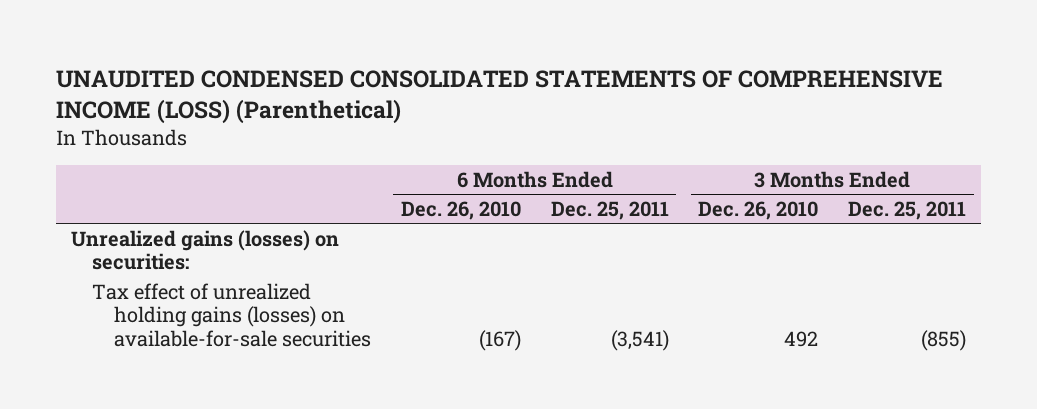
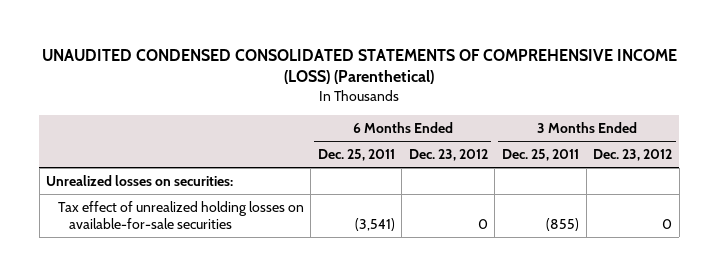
- | 6 Months Ended Dec. 26, 2010 | 6 Months Ended Dec. 25, 2011 | 3 Months Ended Dec. 26, 2010 | 3 Months Ended Dec. 25, 2011
+ | 6 Months Ended Dec. 25, 2011 | 6 Months Ended Dec. 23, 2012 | 3 Months Ended Dec. 25, 2011 | 3 Months Ended Dec. 23, 2012
- Unrealized gains (losses) on securities:
- Tax effect of unrealized holding gains (losses) on available-for-sale securities | (167) | (3,541) | 492 | (855)
+ Unrealized losses on securities:
+ Tax effect of unrealized holding losses on available-for-sale securities | (3,541) | 0 | (855) | 0

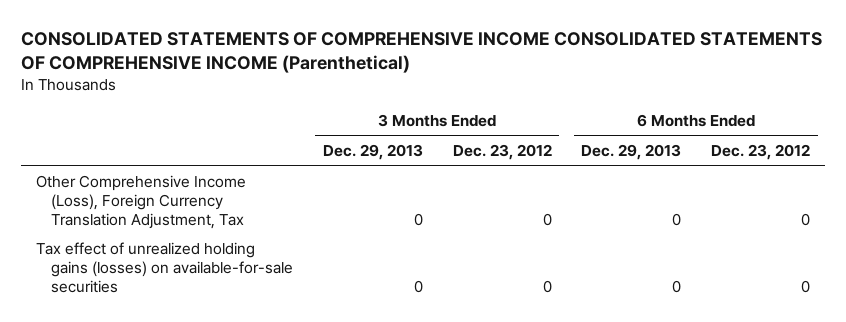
- UNAUDITED CONDENSED CONSOLIDATED STATEMENTS OF COMPREHENSIVE INCOME (LOSS) (Parenthetical)
+ CONSOLIDATED STATEMENTS OF COMPREHENSIVE INCOME CONSOLIDATED STATEMENTS OF COMPREHENSIVE INCOME (Parenthetical)
- | 6 Months Ended Dec. 25, 2011 | 6 Months Ended Dec. 23, 2012 | 3 Months Ended Dec. 25, 2011 | 3 Months Ended Dec. 23, 2012
+ | 3 Months Ended Dec. 29, 2013 | 3 Months Ended Dec. 23, 2012 | 6 Months Ended Dec. 29, 2013 | 6 Months Ended Dec. 23, 2012
- Unrealized losses on securities:
- Tax effect of unrealized holding losses on available-for-sale securities | (3,541) | 0 | (855) | 0
+ Other Comprehensive Income (Loss), Foreign Currency Translation Adjustment, Tax | 0 | 0 | 0 | 0
+ Tax effect of unrealized holding gains (losses) on available-for-sale securities | 0 | 0 | 0 | 0

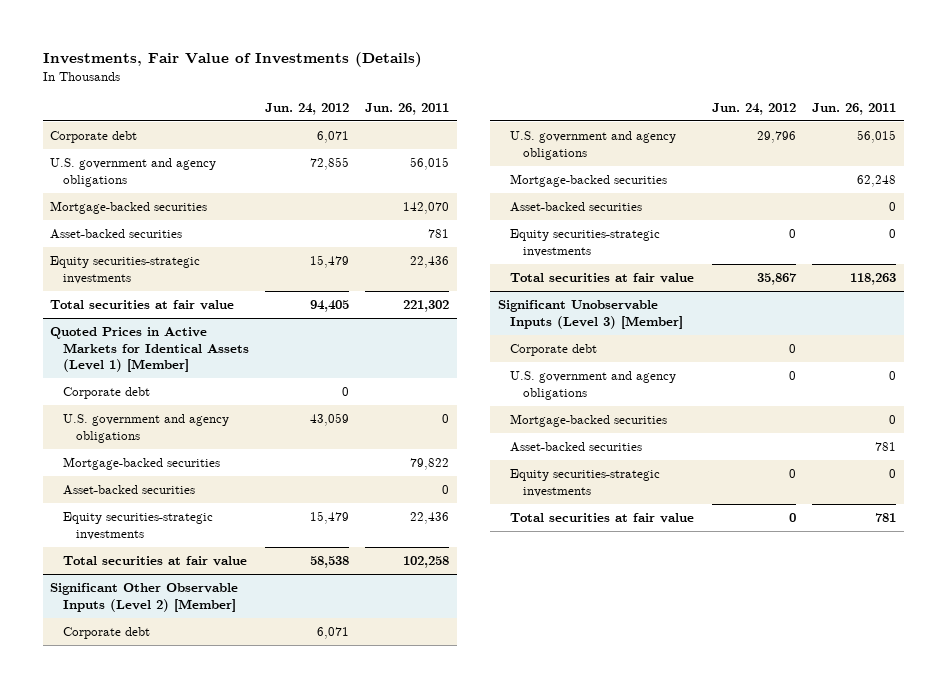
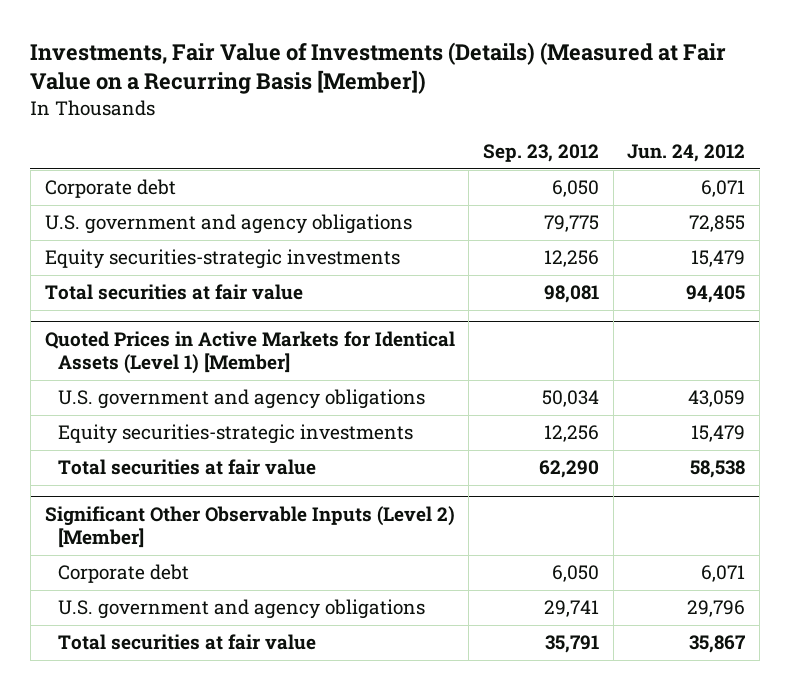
- Investments, Fair Value of Investments (Details)
+ Investments, Fair Value of Investments (Details) (Measured at Fair Value on a Recurring Basis [Member])
- | Jun. 24, 2012 | Jun. 26, 2011
+ | Sep. 23, 2012 | Jun. 24, 2012
- Mortgage-backed securities | | 142,070
- Asset-backed securities | | 781
@ Quoted Prices in Active Markets for Identical Assets (Level 1) [Member]
- Corporate debt | 0 |
- Mortgage-backed securities | | 79,822
- Asset-backed securities | | 0
@ Significant Other Observable Inputs (Level 2) [Member]
- Mortgage-backed securities | | 62,248
- Asset-backed securities | | 0
- Equity securities-strategic investments | 0 | 0
- Significant Unobservable Inputs (Level 3) [Member]
- Corporate debt | 0 |
- U.S. government and agency obligations | 0 | 0
- Mortgage-backed securities | | 0
- Asset-backed securities | | 781
- Equity securities-strategic investments | 0 | 0
- Total securities at fair value | 0 | 781

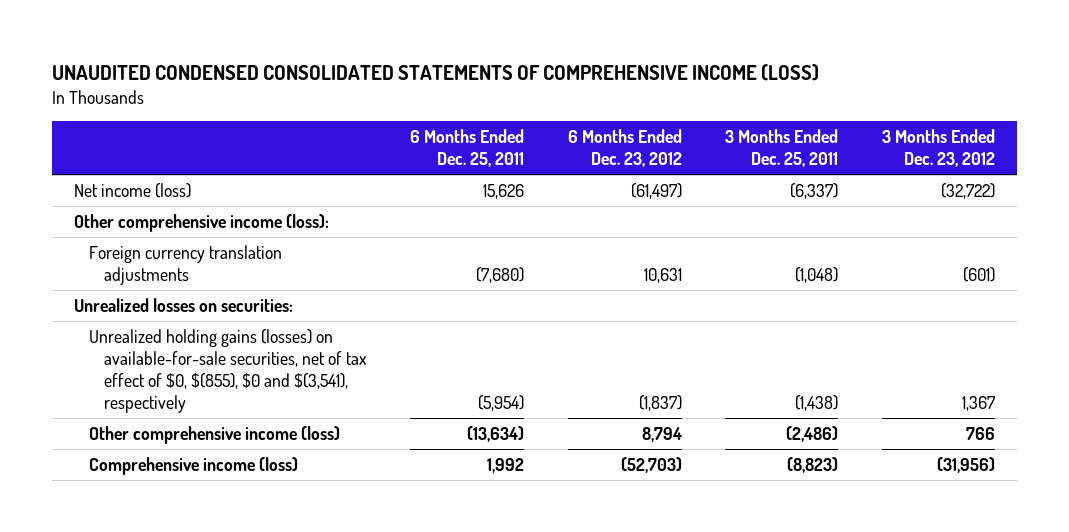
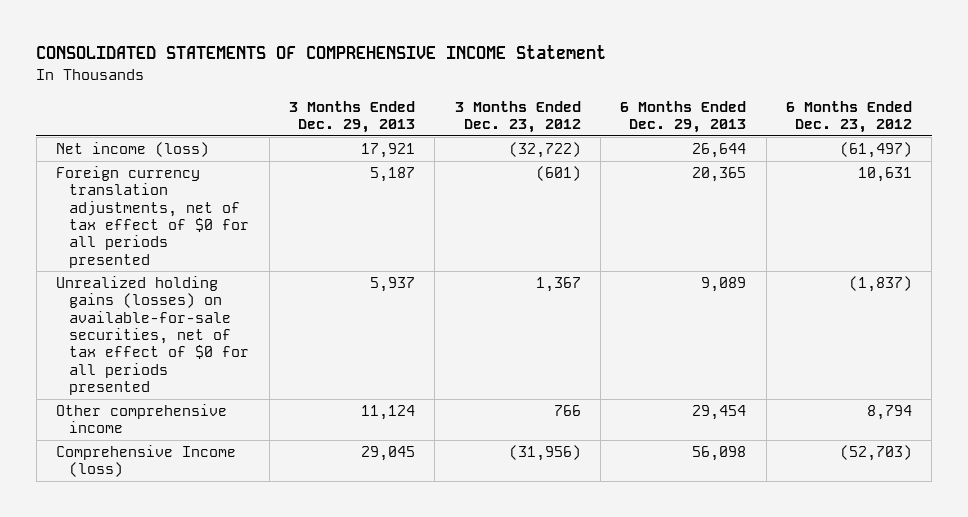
- UNAUDITED CONDENSED CONSOLIDATED STATEMENTS OF COMPREHENSIVE INCOME (LOSS)
+ CONSOLIDATED STATEMENTS OF COMPREHENSIVE INCOME Statement
- | 6 Months Ended Dec. 25, 2011 | 6 Months Ended Dec. 23, 2012 | 3 Months Ended Dec. 25, 2011 | 3 Months Ended Dec. 23, 2012
+ | 3 Months Ended Dec. 29, 2013 | 3 Months Ended Dec. 23, 2012 | 6 Months Ended Dec. 29, 2013 | 6 Months Ended Dec. 23, 2012
- Other comprehensive income (loss):
- Foreign currency translation adjustments | (7,680) | 10,631 | (1,048) | (601)
- Unrealized losses on securities:
- Unrealized holding gains (losses) on available-for-sale securities, net of tax effect of $0, $(855), $0 and $(3,541), respectively | (5,954) | (1,837) | (1,438) | 1,367
- Other comprehensive income (loss) | (13,634) | 8,794 | (2,486) | 766
- Comprehensive income (loss) | 1,992 | (52,703) | (8,823) | (31,956)
+ Foreign currency translation adjustments, net of tax effect of $0 for all periods presented | 5,187 | (601) | 20,365 | 10,631
+ Unrealized holding gains (losses) on available-for-sale securities, net of tax effect of $0 for all periods presented | 5,937 | 1,367 | 9,089 | (1,837)
+ Other comprehensive income | 11,124 | 766 | 29,454 | 8,794
+ Comprehensive Income (loss) | 29,045 | (31,956) | 56,098 | (52,703)

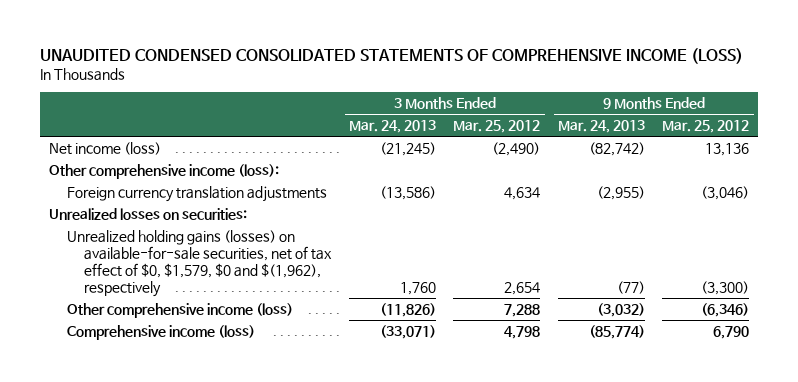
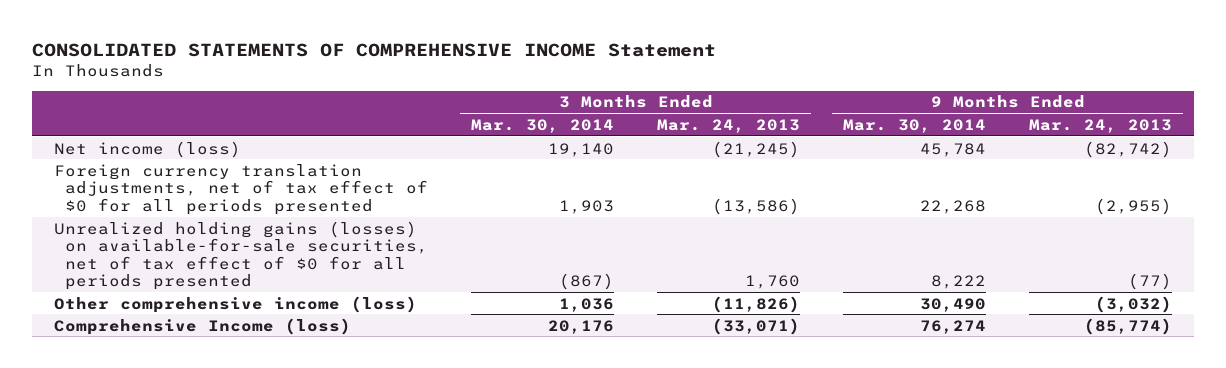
- UNAUDITED CONDENSED CONSOLIDATED STATEMENTS OF COMPREHENSIVE INCOME (LOSS)
+ CONSOLIDATED STATEMENTS OF COMPREHENSIVE INCOME Statement
- | 3 Months Ended Mar. 24, 2013 | 3 Months Ended Mar. 25, 2012 | 9 Months Ended Mar. 24, 2013 | 9 Months Ended Mar. 25, 2012
+ | 3 Months Ended Mar. 30, 2014 | 3 Months Ended Mar. 24, 2013 | 9 Months Ended Mar. 30, 2014 | 9 Months Ended Mar. 24, 2013
- Other comprehensive income (loss):
- Foreign currency translation adjustments | (13,586) | 4,634 | (2,955) | (3,046)
- Unrealized losses on securities:
- Unrealized holding gains (losses) on available-for-sale securities, net of tax effect of $0, $1,579, $0 and $(1,962), respectively | 1,760 | 2,654 | (77) | (3,300)
+ Foreign currency translation adjustments, net of tax effect of $0 for all periods presented | 1,903 | (13,586) | 22,268 | (2,955)
+ Unrealized holding gains (losses) on available-for-sale securities, net of tax effect of $0 for all periods presented | (867) | 1,760 | 8,222 | (77)
- Comprehensive income (loss) | (33,071) | 4,798 | (85,774) | 6,790
+ Comprehensive Income (loss) | 20,176 | (33,071) | 76,274 | (85,774)

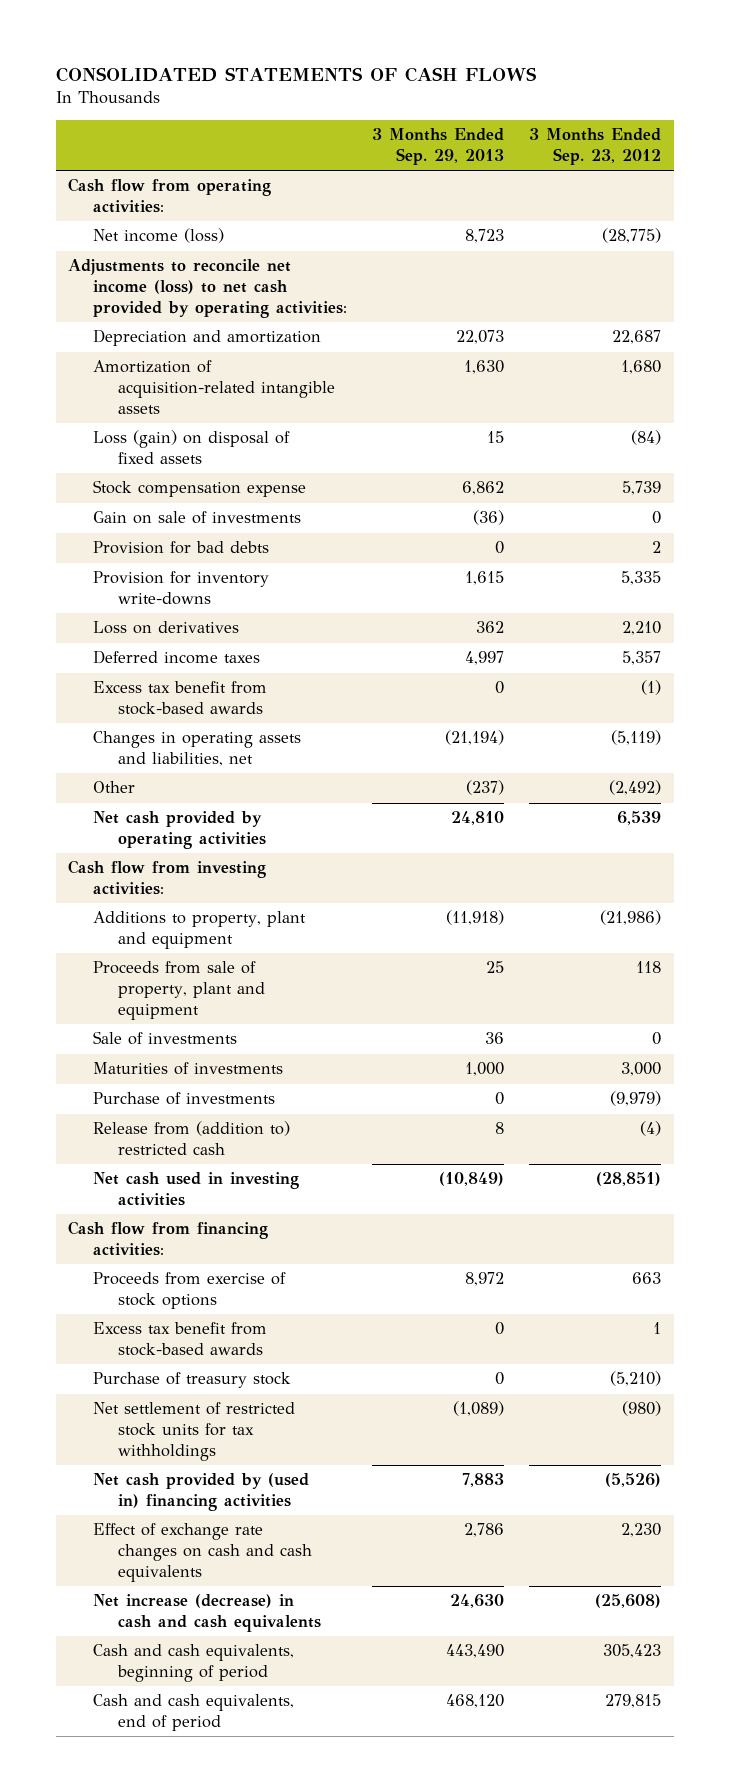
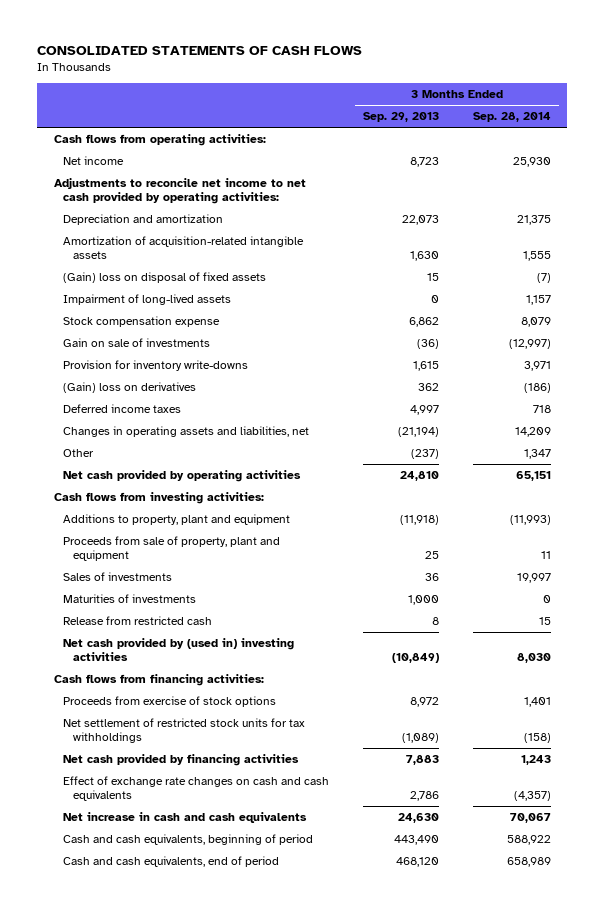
- | 3 Months Ended Sep. 29, 2013 | 3 Months Ended Sep. 23, 2012
+ | 3 Months Ended Sep. 29, 2013 | 3 Months Ended Sep. 28, 2014
- Cash flow from operating activities:
- Net income (loss) | 8,723 | (28,775)
- Adjustments to reconcile net income (loss) to net cash provided by operating activities:
+ Cash flows from operating activities:
+ Net income | 8,723 | 25,930
+ Adjustments to reconcile net income to net cash provided by operating activities:
- Loss (gain) on disposal of fixed assets | 15 | (84)
+ (Gain) loss on disposal of fixed assets | 15 | (7)
+ Impairment of long-lived assets | 0 | 1,157
- Provision for bad debts | 0 | 2
- Loss on derivatives | 362 | 2,210
+ (Gain) loss on derivatives | 362 | (186)
- Excess tax benefit from stock-based awards | 0 | (1)
- Cash flow from investing activities:
+ Cash flows from investing activities:
- Sale of investments | 36 | 0
+ Sales of investments | 36 | 19,997
- Purchase of investments | 0 | (9,979)
- Release from (addition to) restricted cash | 8 | (4)
- Net cash used in investing activities | (10,849) | (28,851)
- Cash flow from financing activities:
+ Release from restricted cash | 8 | 15
+ Net cash provided by (used in) investing activities | (10,849) | 8,030
+ Cash flows from financing activities:
- Excess tax benefit from stock-based awards | 0 | 1
- Purchase of treasury stock | 0 | (5,210)
- Net cash provided by (used in) financing activities | 7,883 | (5,526)
+ Net cash provided by financing activities | 7,883 | 1,243
- Net increase (decrease) in cash and cash equivalents | 24,630 | (25,608)
+ Net increase in cash and cash equivalents | 24,630 | 70,067

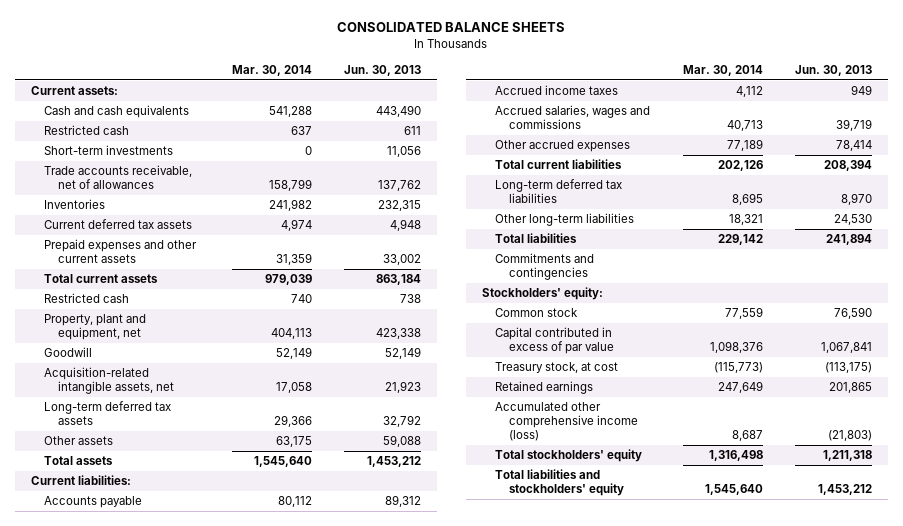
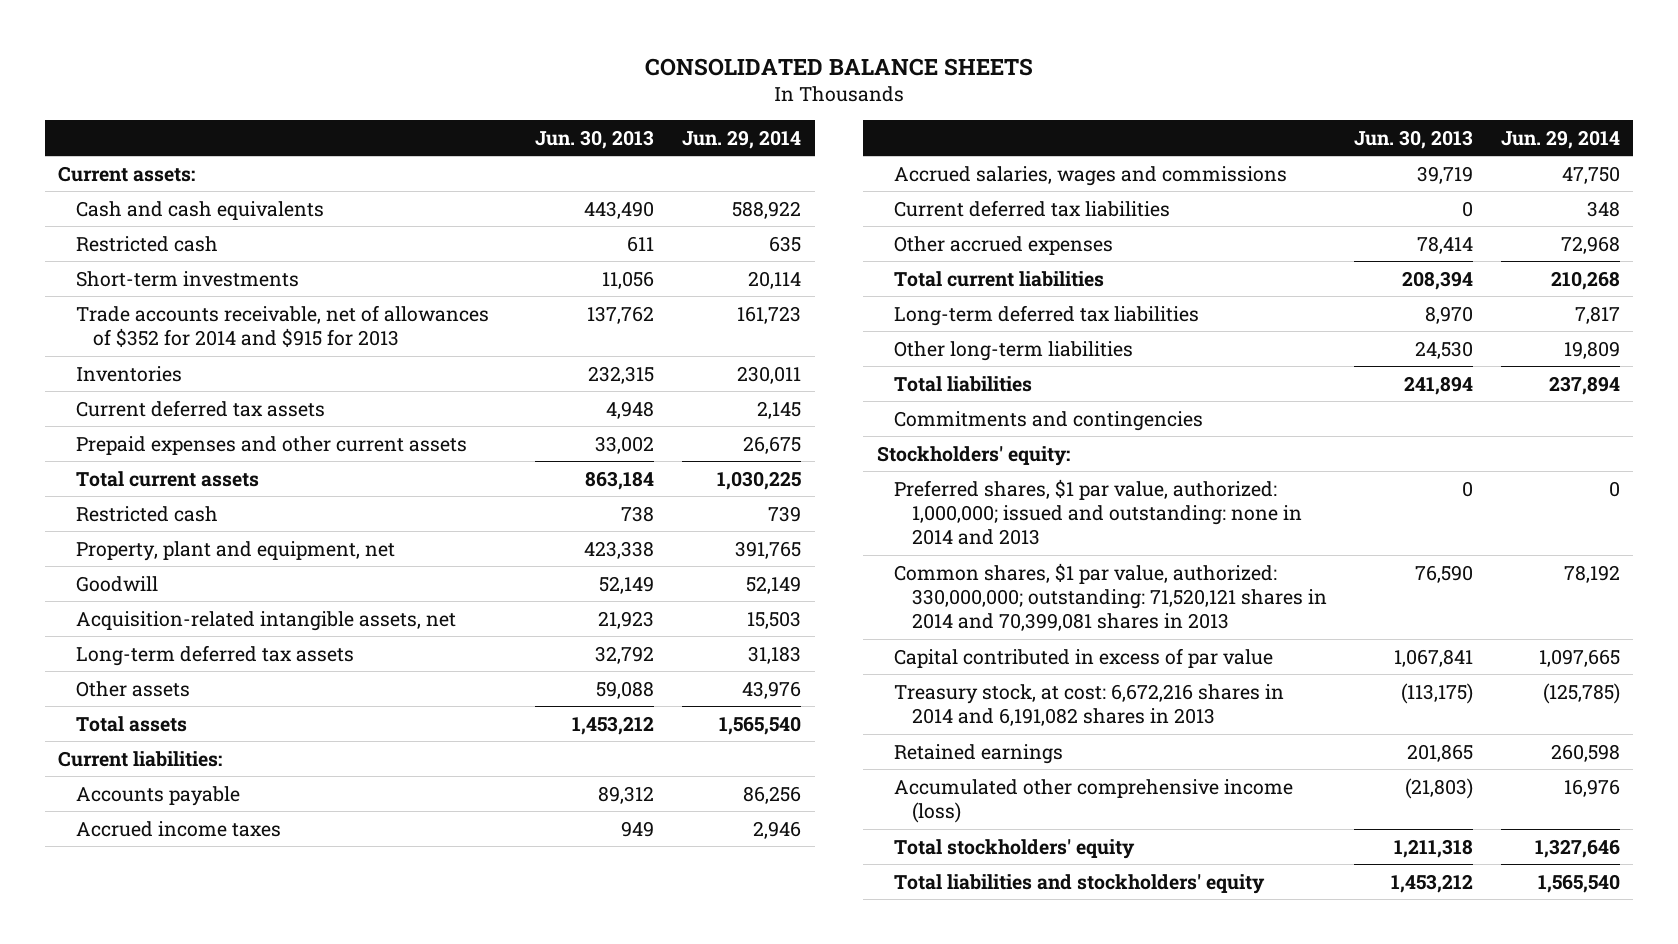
- | Mar. 30, 2014 | Jun. 30, 2013
+ | Jun. 30, 2013 | Jun. 29, 2014
- Trade accounts receivable, net of allowances | 158,799 | 137,762
+ Trade accounts receivable, net of allowances of $352 for 2014 and $915 for 2013 | 137,762 | 161,723
+ Current deferred tax liabilities | 0 | 348
- Common stock | 77,559 | 76,590
+ Preferred shares, $1 par value, authorized: 1,000,000; issued and outstanding: none in 2014 and 2013 | 0 | 0
+ Common shares, $1 par value, authorized: 330,000,000; outstanding: 71,520,121 shares in 2014 and 70,399,081 shares in 2013 | 76,590 | 78,192
- Treasury stock, at cost | (115,773) | (113,175)
+ Treasury stock, at cost: 6,672,216 shares in 2014 and 6,191,082 shares in 2013 | (113,175) | (125,785)

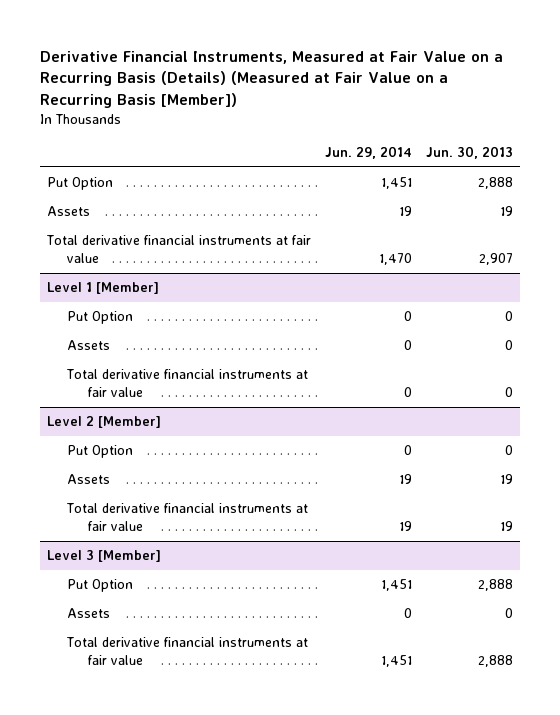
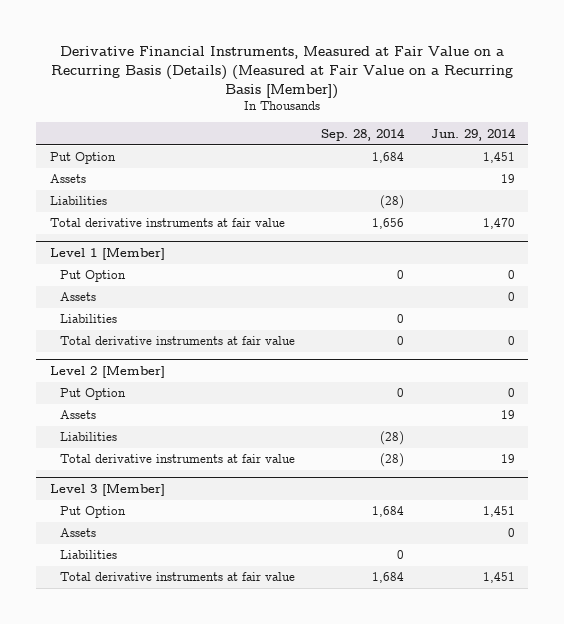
- | Jun. 29, 2014 | Jun. 30, 2013
+ | Sep. 28, 2014 | Jun. 29, 2014
- Total derivative financial instruments at fair value | 1,470 | 2,907
+ Liabilities | (28) |
+ Total derivative instruments at fair value | 1,656 | 1,470
@ Level 1 [Member]
- Total derivative financial instruments at fair value | 0 | 0
+ Liabilities | 0 |
+ Total derivative instruments at fair value | 0 | 0
@ Level 2 [Member]
- Total derivative financial instruments at fair value | 19 | 19
+ Liabilities | (28) |
+ Total derivative instruments at fair value | (28) | 19
@ Level 3 [Member]
- Total derivative financial instruments at fair value | 1,451 | 2,888
+ Liabilities | 0 |
+ Total derivative instruments at fair value | 1,684 | 1,451

